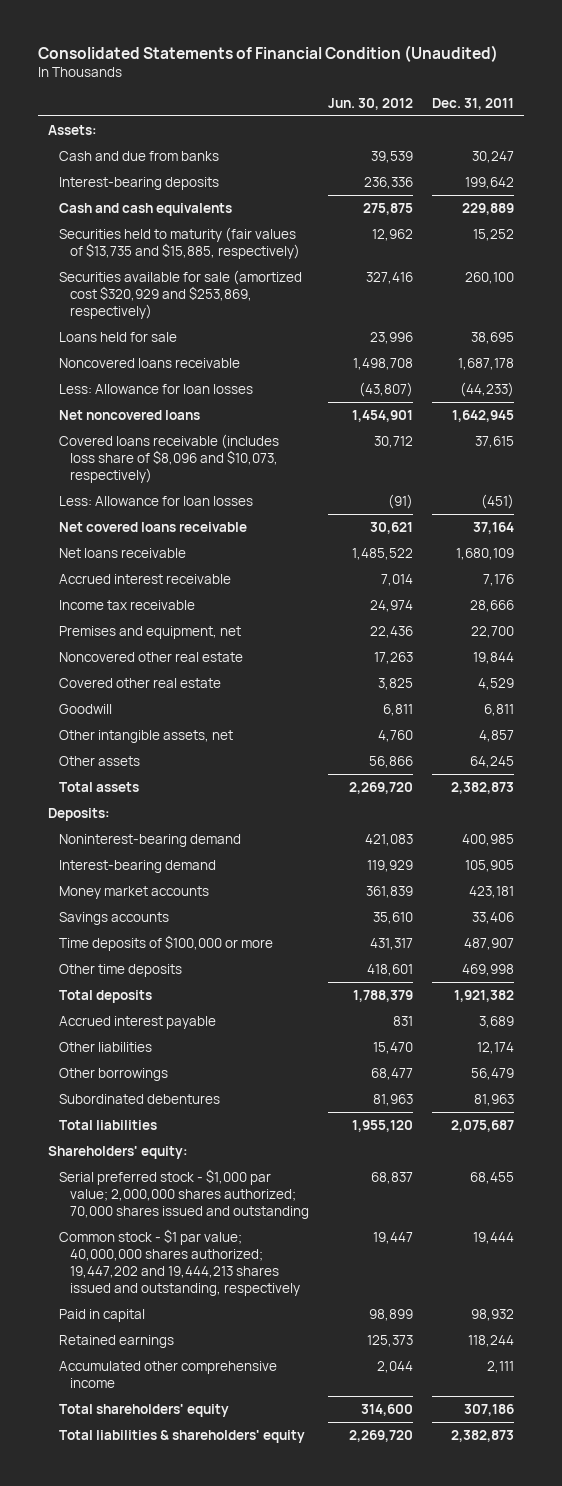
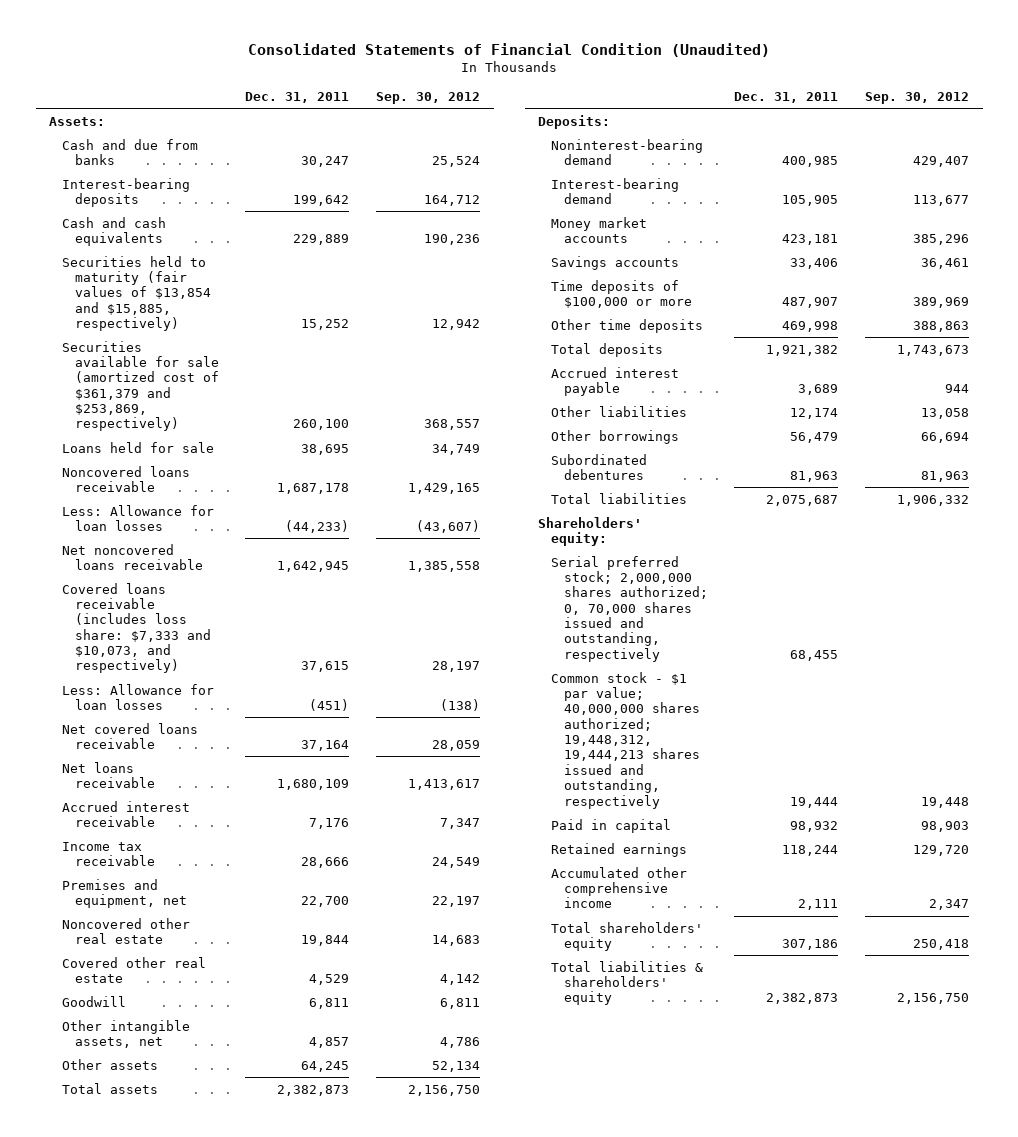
- | Jun. 30, 2012 | Dec. 31, 2011
+ | Dec. 31, 2011 | Sep. 30, 2012
- Securities held to maturity (fair values of $13,735 and $15,885, respectively) | 12,962 | 15,252
- Securities available for sale (amortized cost $320,929 and $253,869, respectively) | 327,416 | 260,100
+ Securities held to maturity (fair values of $13,854 and $15,885, respectively) | 15,252 | 12,942
+ Securities available for sale (amortized cost of $361,379 and $253,869, respectively) | 260,100 | 368,557
- Net noncovered loans | 1,454,901 | 1,642,945
- Covered loans receivable (includes loss share of $8,096 and $10,073, respectively) | 30,712 | 37,615
+ Net noncovered loans receivable | 1,642,945 | 1,385,558
+ Covered loans receivable (includes loss share: $7,333 and $10,073, and respectively) | 37,615 | 28,197
- Serial preferred stock - $1,000 par value; 2,000,000 shares authorized; 70,000 shares issued and outstanding | 68,837 | 68,455
- Common stock - $1 par value; 40,000,000 shares authorized; 19,447,202 and 19,444,213 shares issued and outstanding, respectively | 19,447 | 19,444
+ Serial preferred stock; 2,000,000 shares authorized; 0, 70,000 shares issued and outstanding, respectively | 68,455 |
+ Common stock - $1 par value; 40,000,000 shares authorized; 19,448,312, 19,444,213 shares issued and outstanding, respectively | 19,444 | 19,448

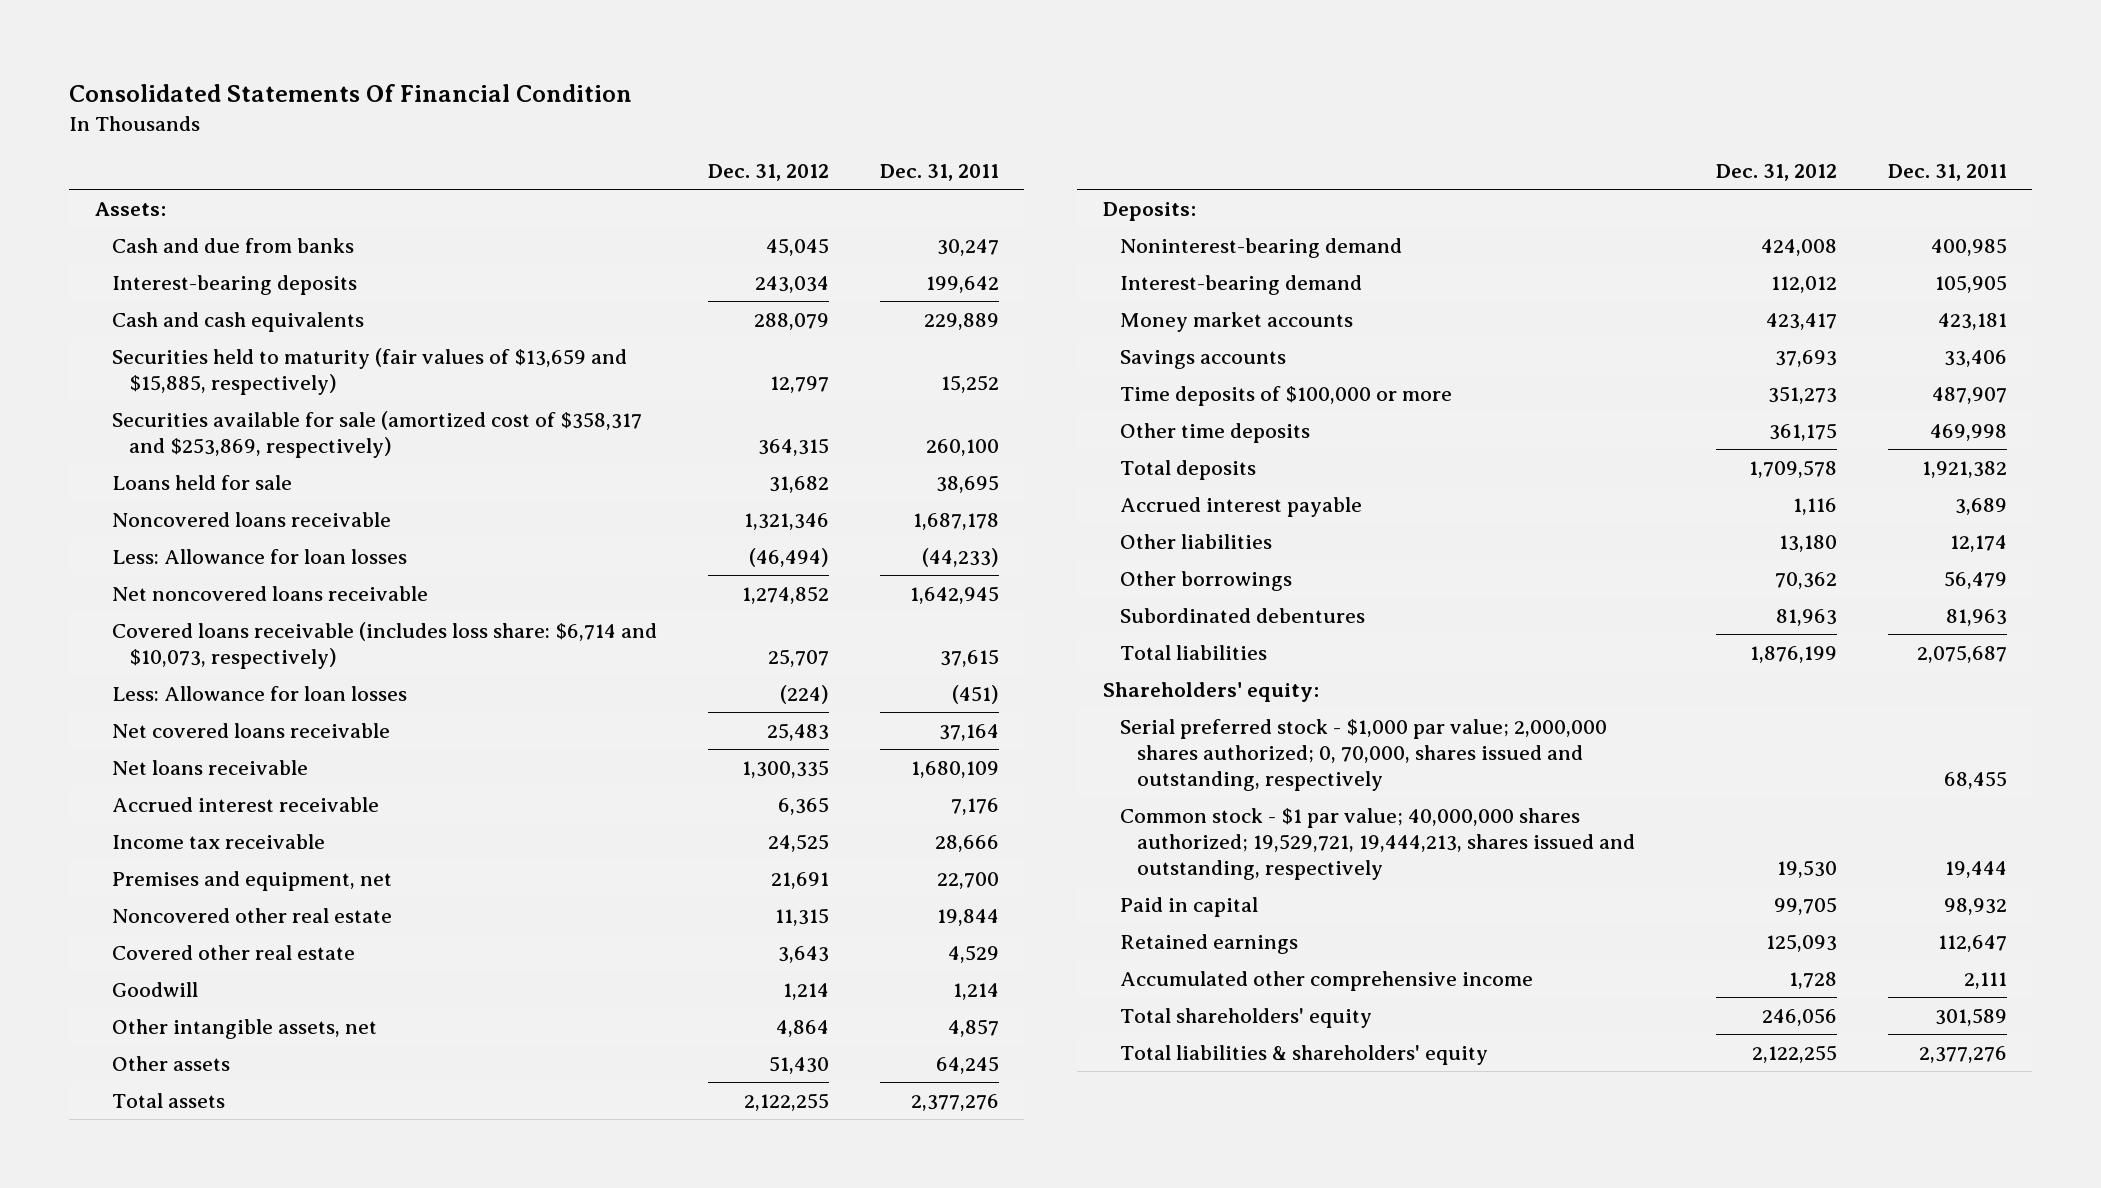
- Consolidated Statements of Financial Condition (Unaudited)
+ Consolidated Statements Of Financial Condition
- | Dec. 31, 2011 | Sep. 30, 2012
+ | Dec. 31, 2012 | Dec. 31, 2011
- Securities held to maturity (fair values of $13,854 and $15,885, respectively) | 15,252 | 12,942
- Securities available for sale (amortized cost of $361,379 and $253,869, respectively) | 260,100 | 368,557
+ Securities held to maturity (fair values of $13,659 and $15,885, respectively) | 12,797 | 15,252
+ Securities available for sale (amortized cost of $358,317 and $253,869, respectively) | 364,315 | 260,100
- Covered loans receivable (includes loss share: $7,333 and $10,073, and respectively) | 37,615 | 28,197
+ Covered loans receivable (includes loss share: $6,714 and $10,073, respectively) | 25,707 | 37,615
- Goodwill | 6,811 | 6,811
+ Goodwill | 1,214 | 1,214
- Total assets | 2,382,873 | 2,156,750
+ Total assets | 2,122,255 | 2,377,276
- Serial preferred stock; 2,000,000 shares authorized; 0, 70,000 shares issued and outstanding, respectively | 68,455 |
- Common stock - $1 par value; 40,000,000 shares authorized; 19,448,312, 19,444,213 shares issued and outstanding, respectively | 19,444 | 19,448
+ Serial preferred stock - $1,000 par value; 2,000,000 shares authorized; 0, 70,000, shares issued and outstanding, respectively | | 68,455
+ Common stock - $1 par value; 40,000,000 shares authorized; 19,529,721, 19,444,213, shares issued and outstanding, respectively | 19,530 | 19,444
- Retained earnings | 118,244 | 129,720
+ Retained earnings | 125,093 | 112,647
- Total shareholders' equity | 307,186 | 250,418
- Total liabilities & shareholders' equity | 2,382,873 | 2,156,750
+ Total shareholders' equity | 246,056 | 301,589
+ Total liabilities & shareholders' equity | 2,122,255 | 2,377,276

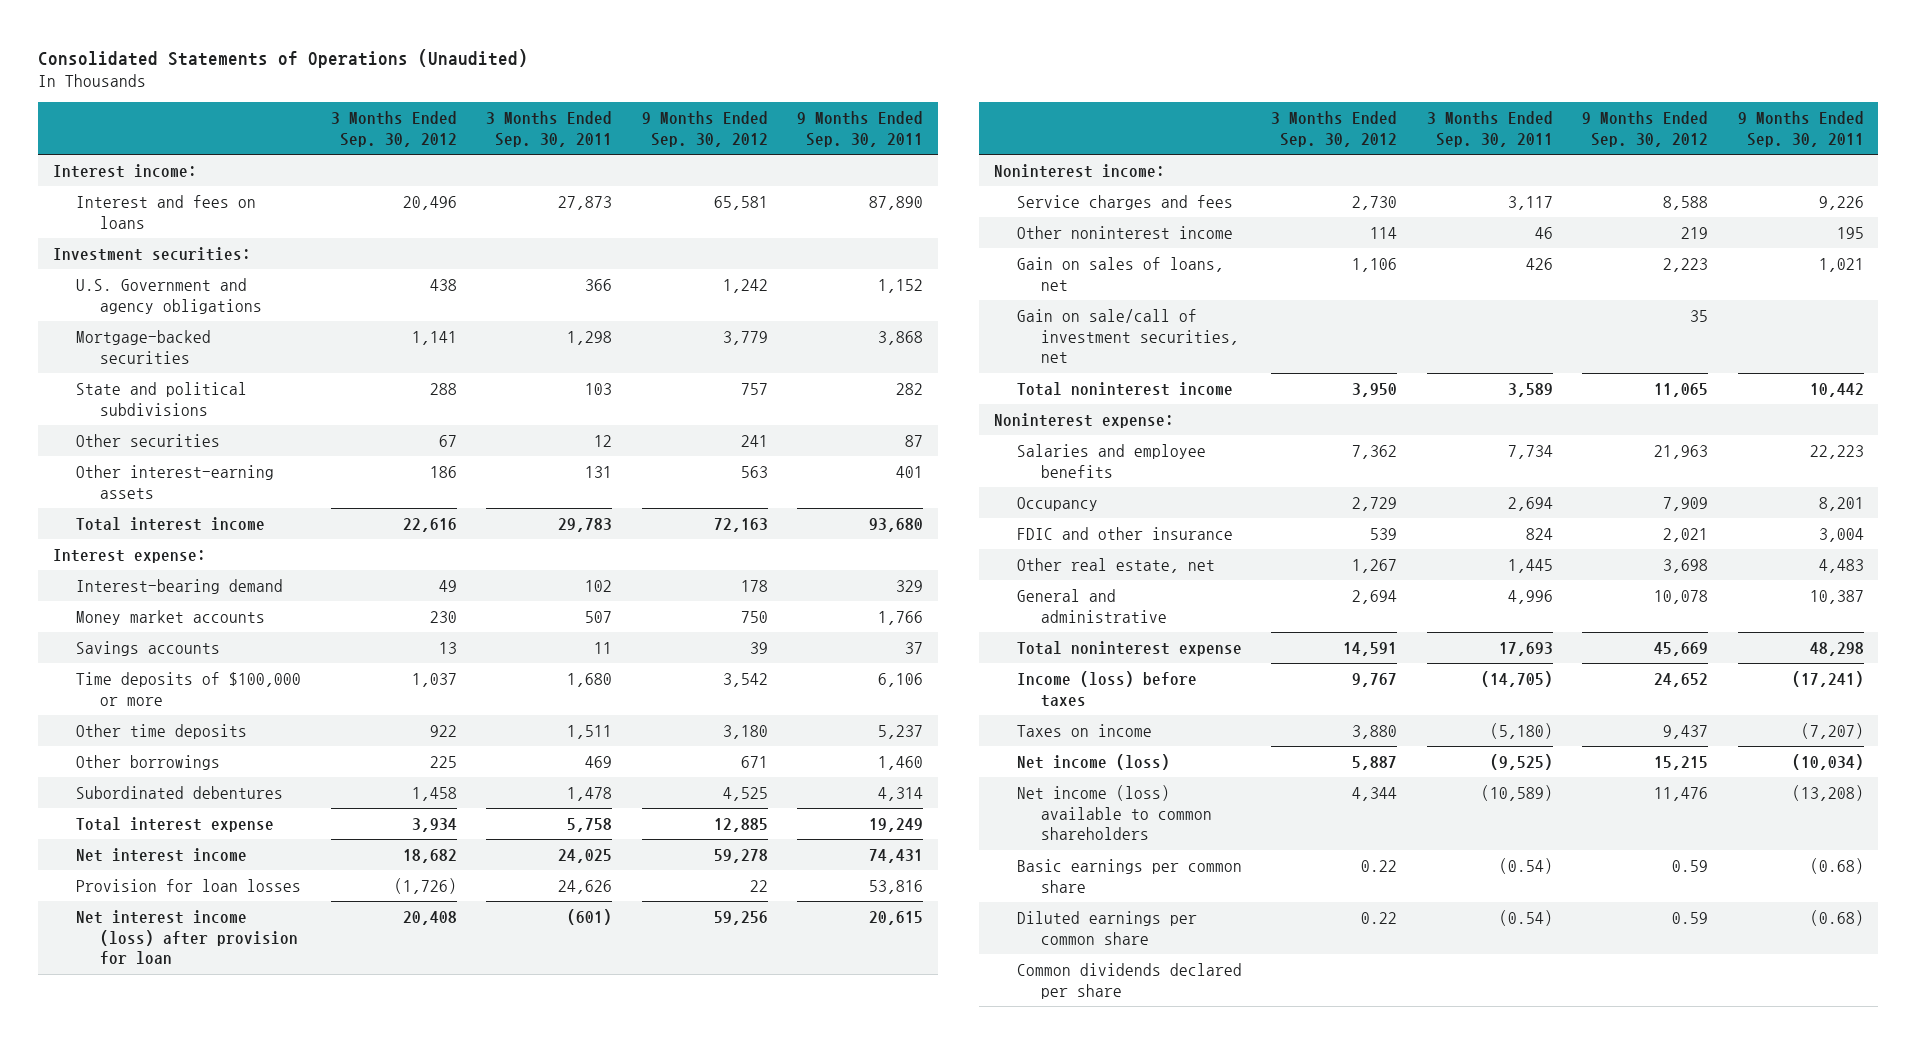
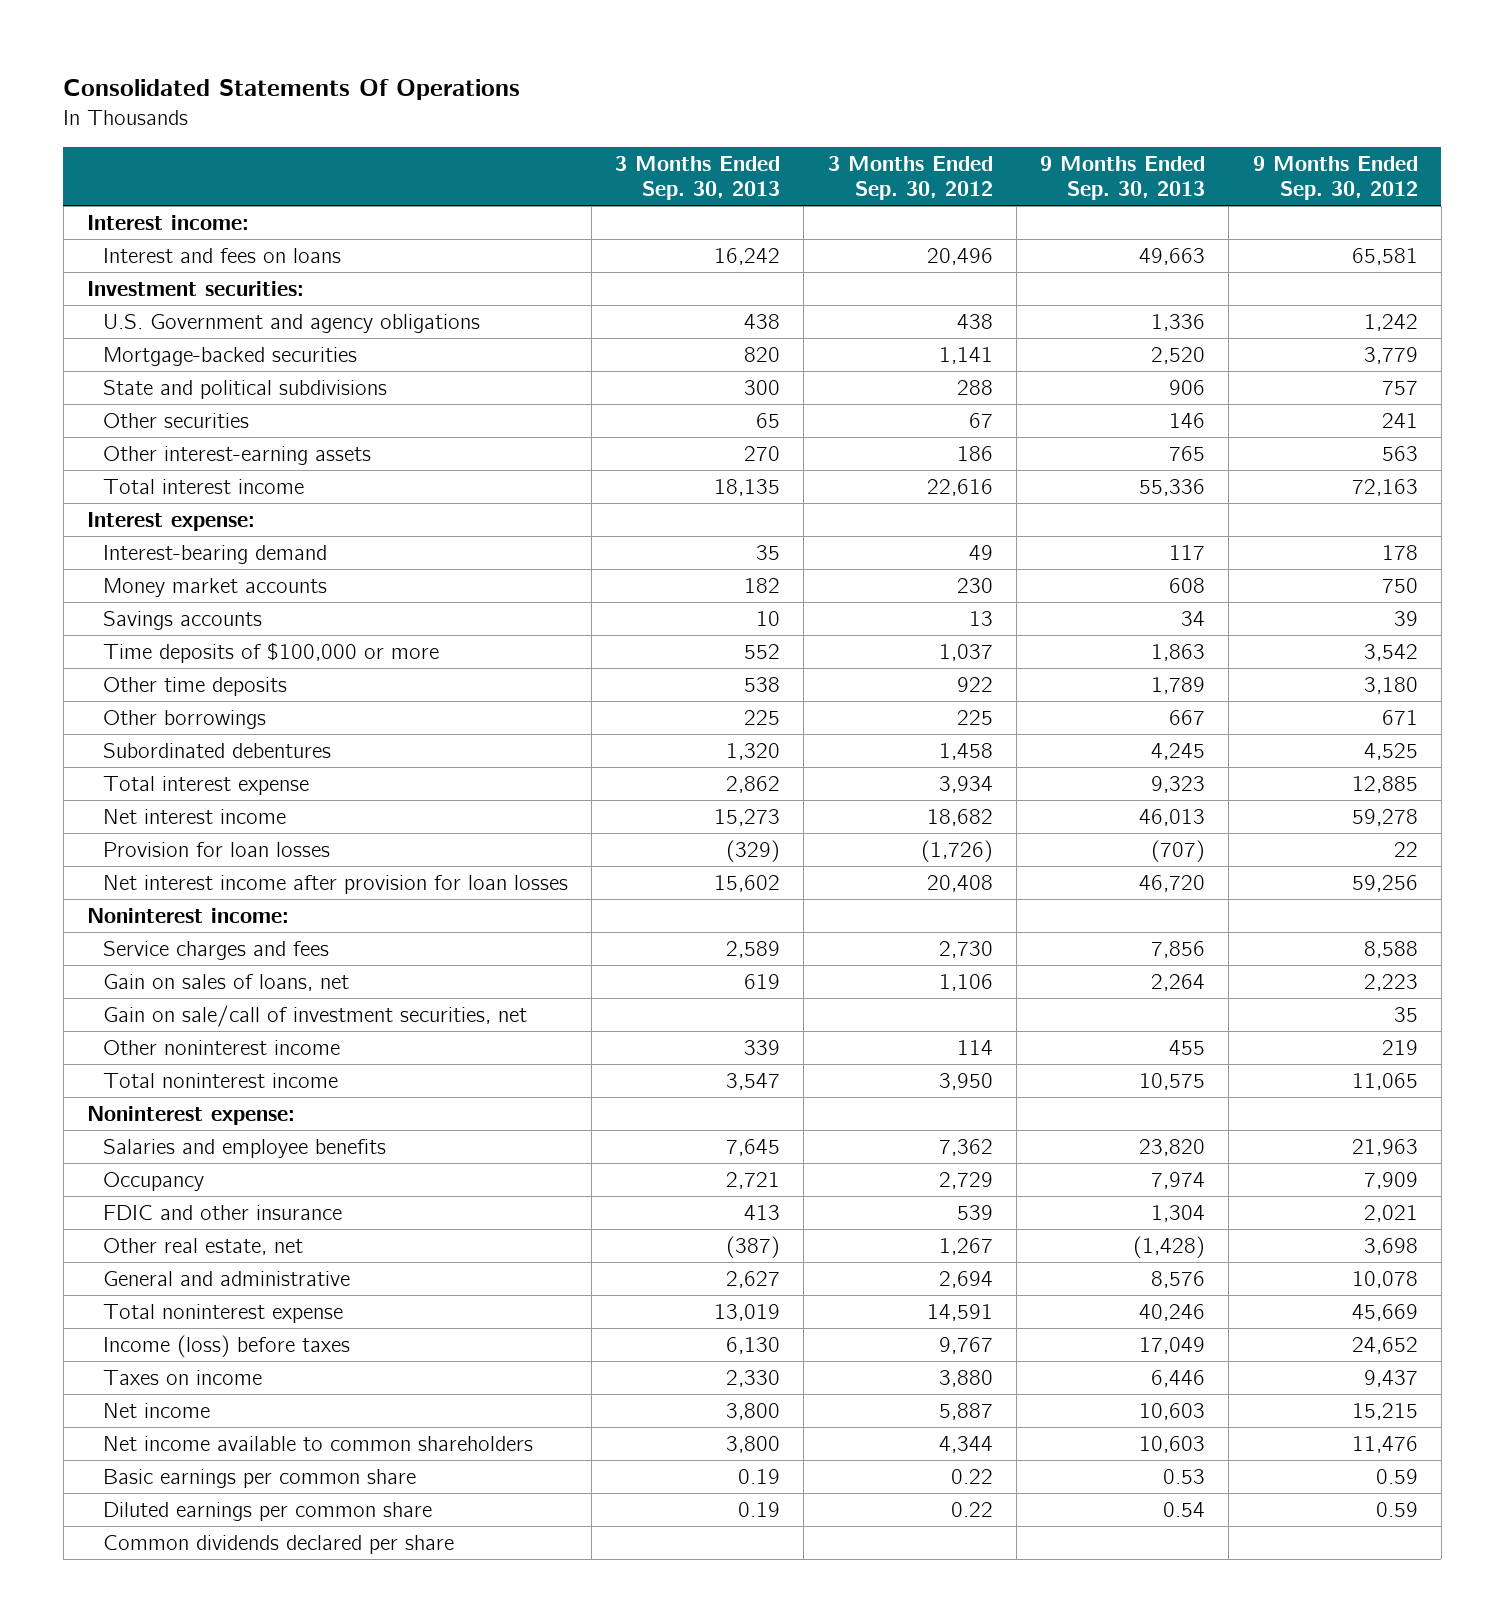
- Consolidated Statements of Operations (Unaudited)
+ Consolidated Statements Of Operations
- | 3 Months Ended Sep. 30, 2012 | 3 Months Ended Sep. 30, 2011 | 9 Months Ended Sep. 30, 2012 | 9 Months Ended Sep. 30, 2011
+ | 3 Months Ended Sep. 30, 2013 | 3 Months Ended Sep. 30, 2012 | 9 Months Ended Sep. 30, 2013 | 9 Months Ended Sep. 30, 2012
- Net interest income (loss) after provision for loan | 20,408 | (601) | 59,256 | 20,615
+ Net interest income after provision for loan losses | 15,602 | 20,408 | 46,720 | 59,256
moved down: Other noninterest income | 339 | 114 | 455 | 219
- Net income (loss) | 5,887 | (9,525) | 15,215 | (10,034)
- Net income (loss) available to common shareholders | 4,344 | (10,589) | 11,476 | (13,208)
+ Net income | 3,800 | 5,887 | 10,603 | 15,215
+ Net income available to common shareholders | 3,800 | 4,344 | 10,603 | 11,476

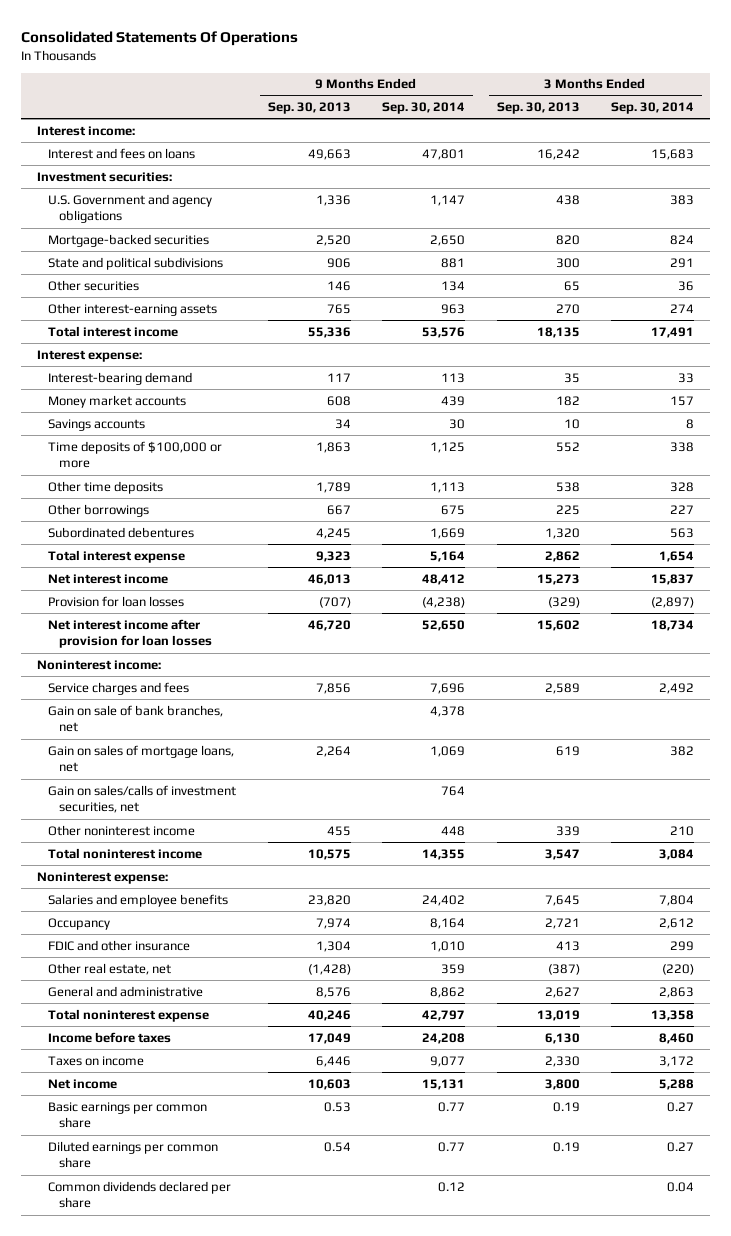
- | 3 Months Ended Sep. 30, 2013 | 3 Months Ended Sep. 30, 2012 | 9 Months Ended Sep. 30, 2013 | 9 Months Ended Sep. 30, 2012
+ | 9 Months Ended Sep. 30, 2013 | 9 Months Ended Sep. 30, 2014 | 3 Months Ended Sep. 30, 2013 | 3 Months Ended Sep. 30, 2014
- Gain on sales of loans, net | 619 | 1,106 | 2,264 | 2,223
- Gain on sale/call of investment securities, net | | | | 35
+ Gain on sale of bank branches, net | | 4,378 | |
+ Gain on sales of mortgage loans, net | 2,264 | 1,069 | 619 | 382
+ Gain on sales/calls of investment securities, net | | 764 | |
- Income (loss) before taxes | 6,130 | 9,767 | 17,049 | 24,652
+ Income before taxes | 17,049 | 24,208 | 6,130 | 8,460
- Net income available to common shareholders | 3,800 | 4,344 | 10,603 | 11,476

